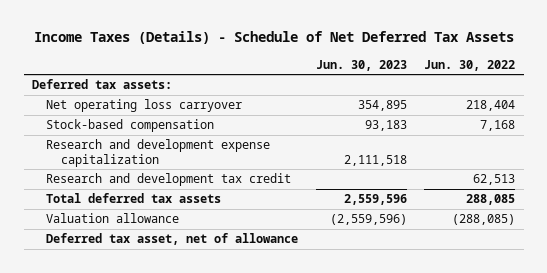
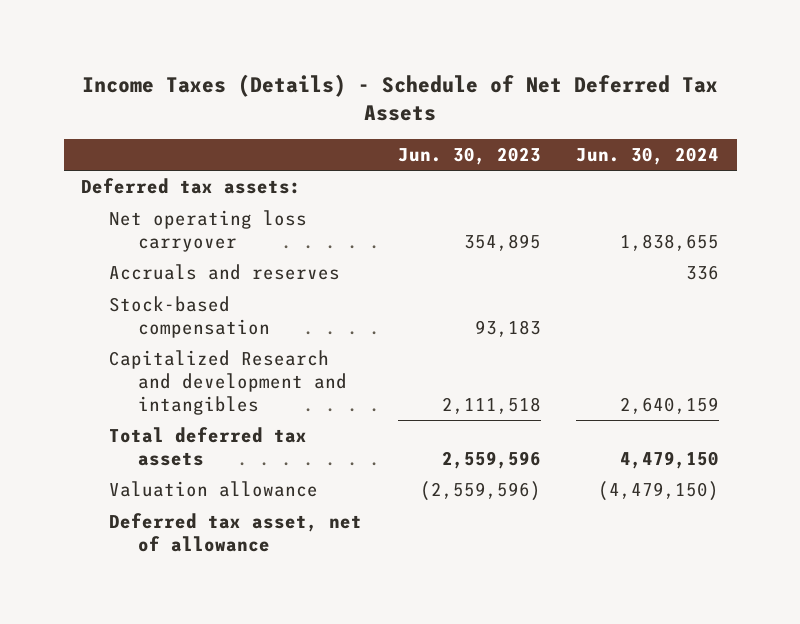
- | Jun. 30, 2023 | Jun. 30, 2022
+ | Jun. 30, 2023 | Jun. 30, 2024
+ Accruals and reserves | | 336
- Research and development expense capitalization | 2,111,518 |
- Research and development tax credit | | 62,513
+ Capitalized Research and development and intangibles | 2,111,518 | 2,640,159

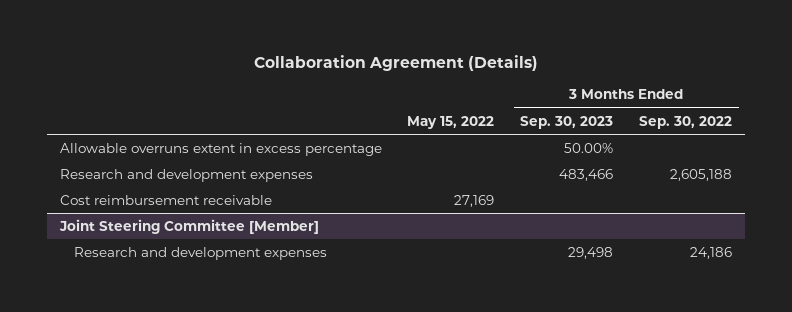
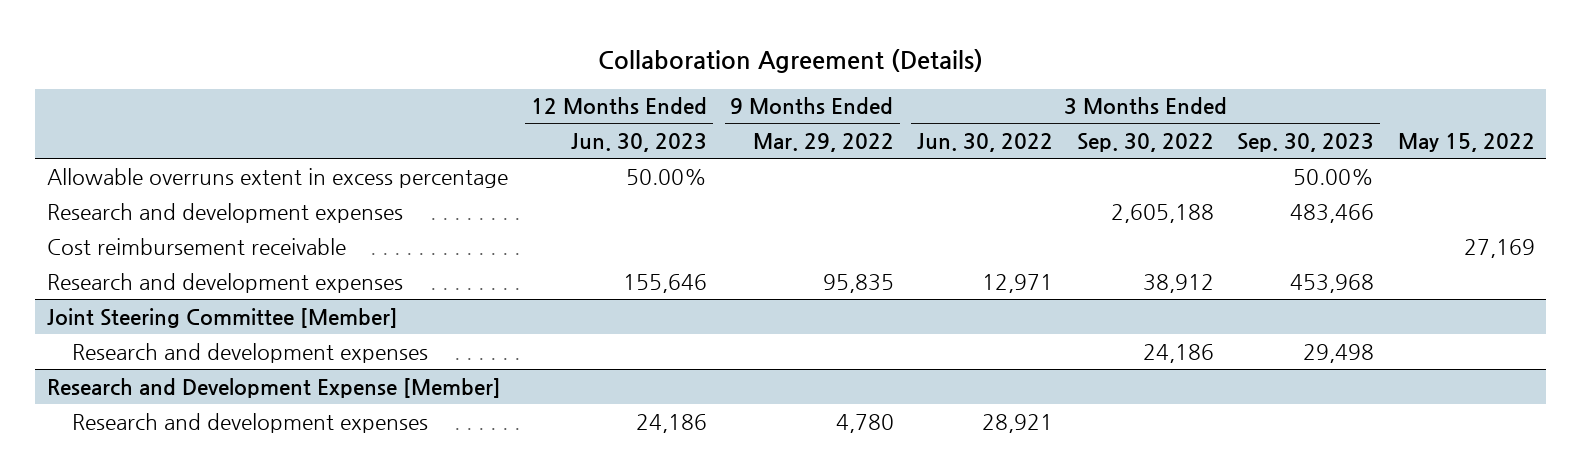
- | May 15, 2022 | 3 Months Ended Sep. 30, 2023 | 3 Months Ended Sep. 30, 2022
+ | 12 Months Ended Jun. 30, 2023 | 9 Months Ended Mar. 29, 2022 | 3 Months Ended Jun. 30, 2022 | 3 Months Ended Sep. 30, 2022 | 3 Months Ended Sep. 30, 2023 | May 15, 2022
+ Research and development expenses | 155,646 | 95,835 | 12,971 | 38,912 | 453,968 |
+ Research and Development Expense [Member]
+ Research and development expenses | 24,186 | 4,780 | 28,921 | | |

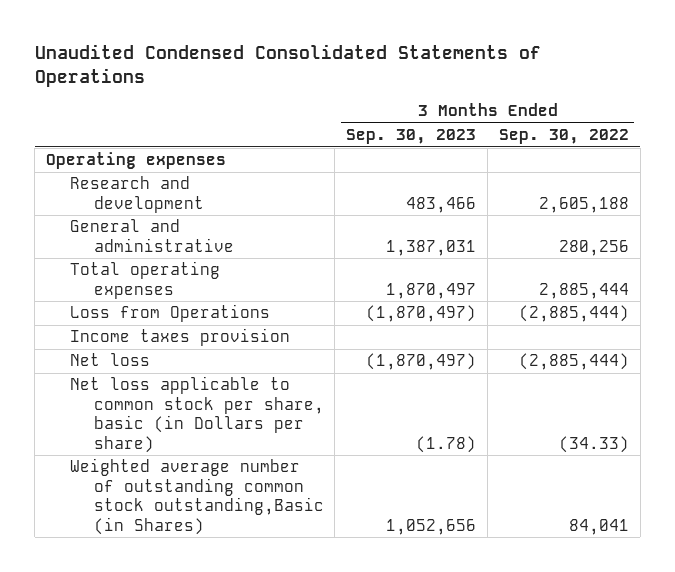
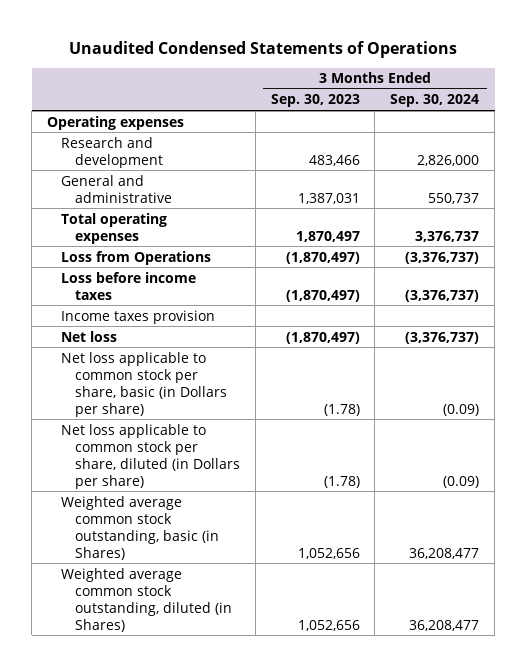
- Unaudited Condensed Consolidated Statements of Operations
+ Unaudited Condensed Statements of Operations
- | 3 Months Ended Sep. 30, 2023 | 3 Months Ended Sep. 30, 2022
+ | 3 Months Ended Sep. 30, 2023 | 3 Months Ended Sep. 30, 2024
+ Loss before income taxes | (1,870,497) | (3,376,737)
- Weighted average number of outstanding common stock outstanding,Basic (in Shares) | 1,052,656 | 84,041
+ Net loss applicable to common stock per share, diluted (in Dollars per share) | (1.78) | (0.09)
+ Weighted average common stock outstanding, basic (in Shares) | 1,052,656 | 36,208,477
+ Weighted average common stock outstanding, diluted (in Shares) | 1,052,656 | 36,208,477

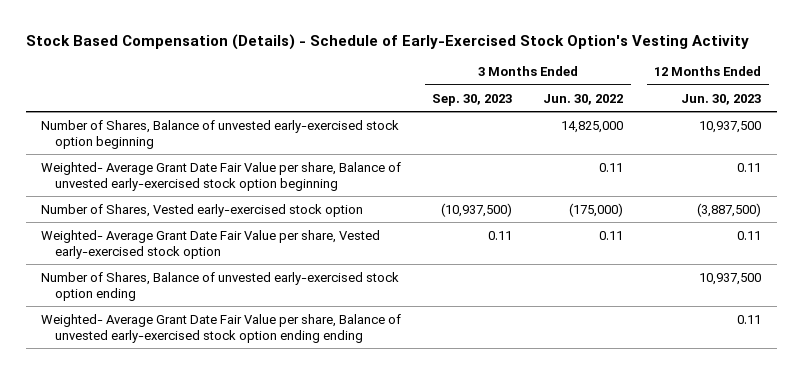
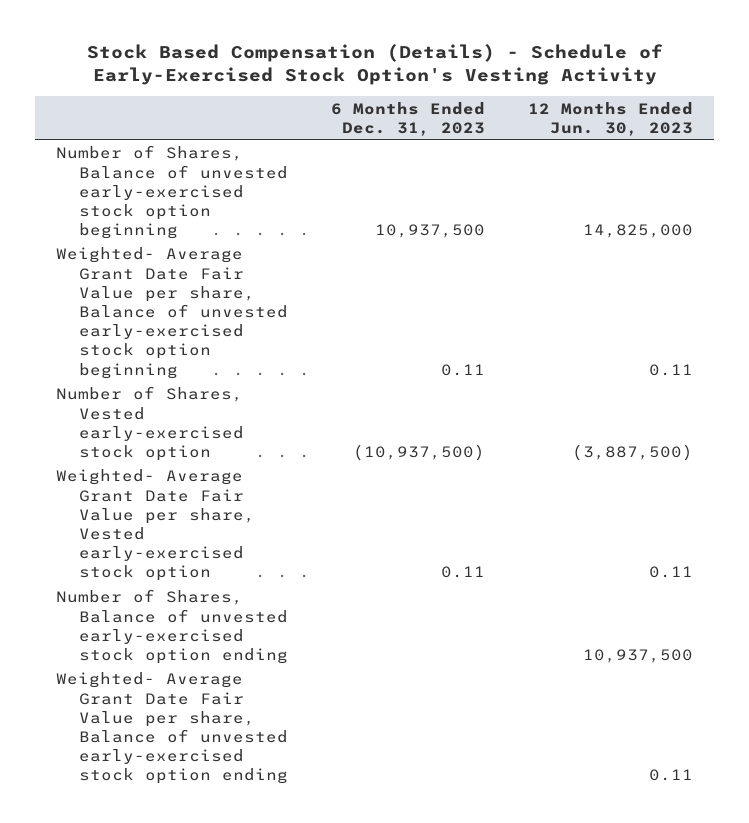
- | 3 Months Ended Sep. 30, 2023 | 3 Months Ended Jun. 30, 2022 | 12 Months Ended Jun. 30, 2023
+ | 6 Months Ended Dec. 31, 2023 | 12 Months Ended Jun. 30, 2023
- Number of Shares, Balance of unvested early-exercised stock option beginning | | 14,825,000 | 10,937,500
+ Number of Shares, Balance of unvested early-exercised stock option beginning | 10,937,500 | 14,825,000
- Weighted- Average Grant Date Fair Value per share, Balance of unvested early-exercised stock option ending ending | | | 0.11
+ Weighted- Average Grant Date Fair Value per share, Balance of unvested early-exercised stock option ending | | 0.11

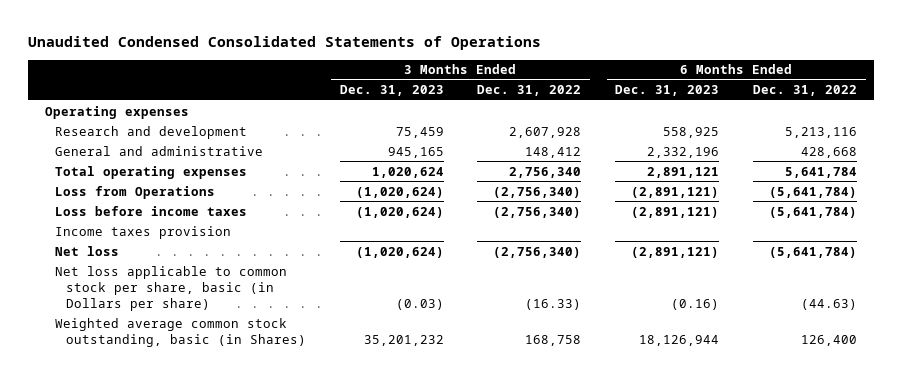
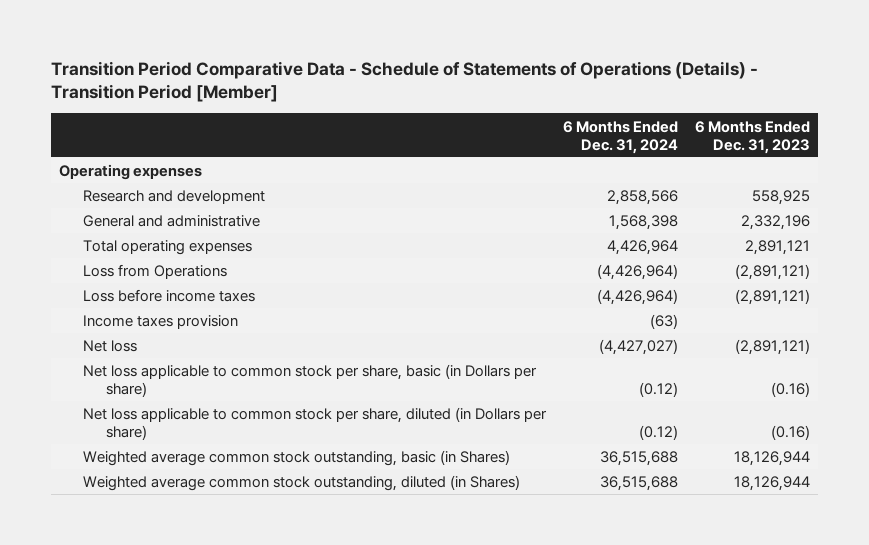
- Unaudited Condensed Consolidated Statements of Operations
+ Transition Period Comparative Data - Schedule of Statements of Operations (Details) - Transition Period [Member]
- | 3 Months Ended Dec. 31, 2023 | 3 Months Ended Dec. 31, 2022 | 6 Months Ended Dec. 31, 2023 | 6 Months Ended Dec. 31, 2022
+ | 6 Months Ended Dec. 31, 2024 | 6 Months Ended Dec. 31, 2023
+ Net loss applicable to common stock per share, diluted (in Dollars per share) | (0.12) | (0.16)
+ Weighted average common stock outstanding, diluted (in Shares) | 36,515,688 | 18,126,944

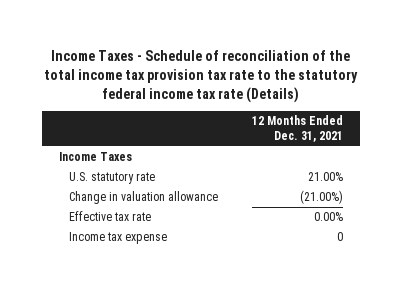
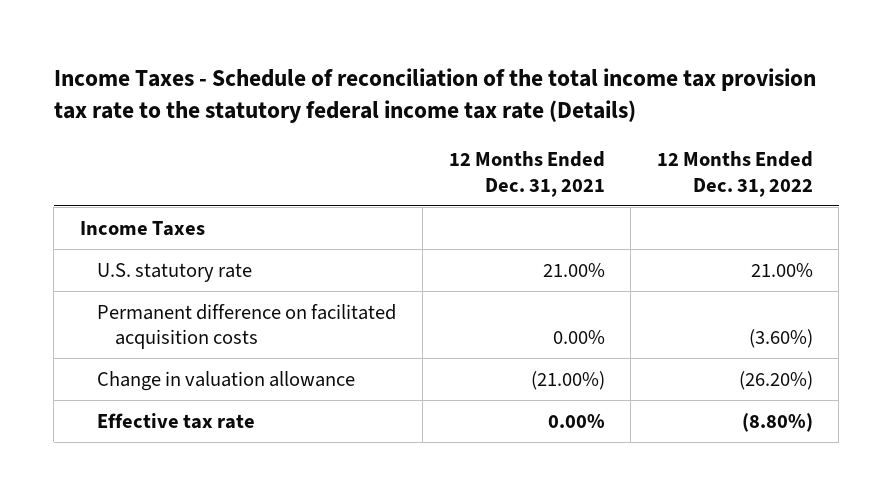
- | 12 Months Ended Dec. 31, 2021
+ | 12 Months Ended Dec. 31, 2021 | 12 Months Ended Dec. 31, 2022
+ Permanent difference on facilitated acquisition costs | 0.00% | (3.60%)
- Income tax expense | 0

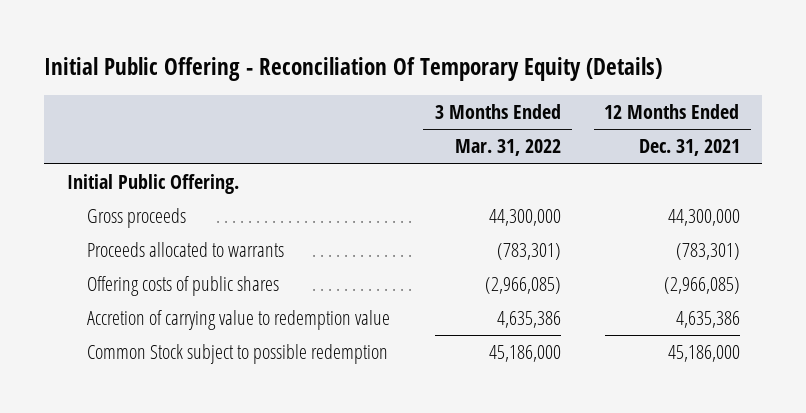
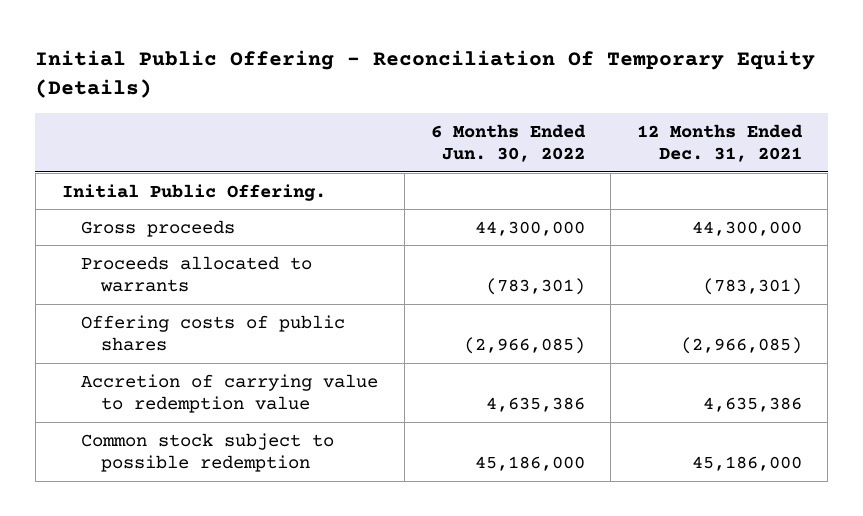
- | 3 Months Ended Mar. 31, 2022 | 12 Months Ended Dec. 31, 2021
+ | 6 Months Ended Jun. 30, 2022 | 12 Months Ended Dec. 31, 2021
- Common Stock subject to possible redemption | 45,186,000 | 45,186,000
+ Common stock subject to possible redemption | 45,186,000 | 45,186,000

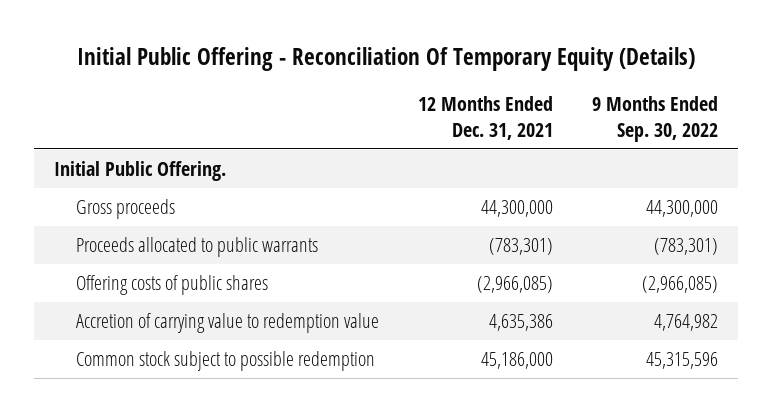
- | 6 Months Ended Jun. 30, 2022 | 12 Months Ended Dec. 31, 2021
+ | 12 Months Ended Dec. 31, 2021 | 9 Months Ended Sep. 30, 2022
- Proceeds allocated to warrants | (783,301) | (783,301)
+ Proceeds allocated to public warrants | (783,301) | (783,301)

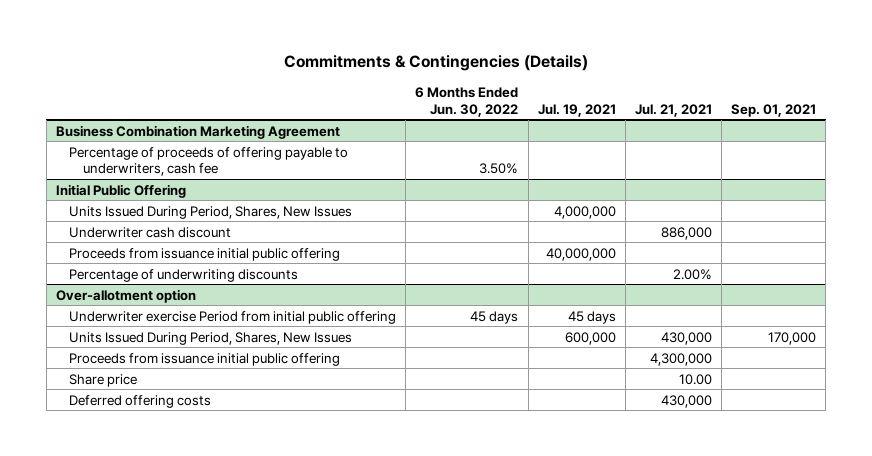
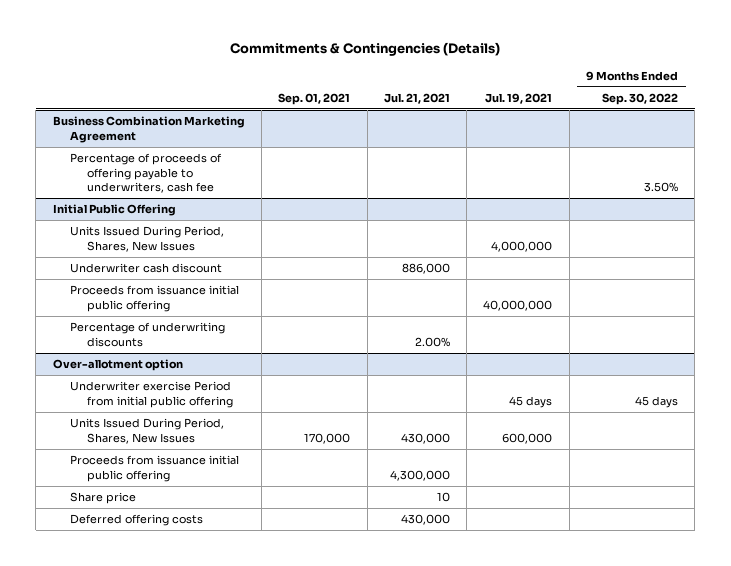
- | 6 Months Ended Jun. 30, 2022 | Jul. 19, 2021 | Jul. 21, 2021 | Sep. 01, 2021
+ | Sep. 01, 2021 | Jul. 21, 2021 | Jul. 19, 2021 | 9 Months Ended Sep. 30, 2022
@ Over-allotment option
- Share price | | | 10.00 |
+ Share price | | 10 | |

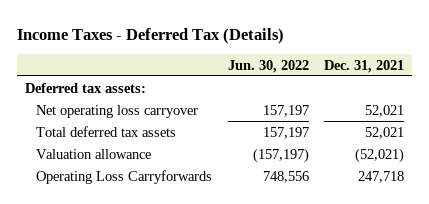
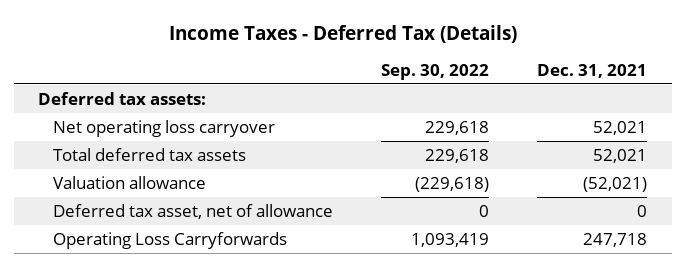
- | Jun. 30, 2022 | Dec. 31, 2021
+ | Sep. 30, 2022 | Dec. 31, 2021
+ Deferred tax asset, net of allowance | 0 | 0

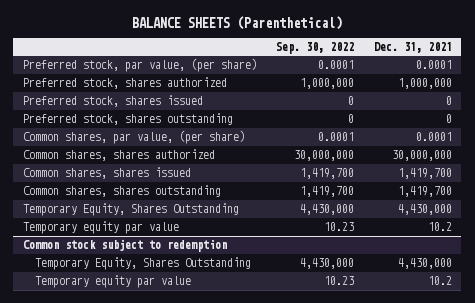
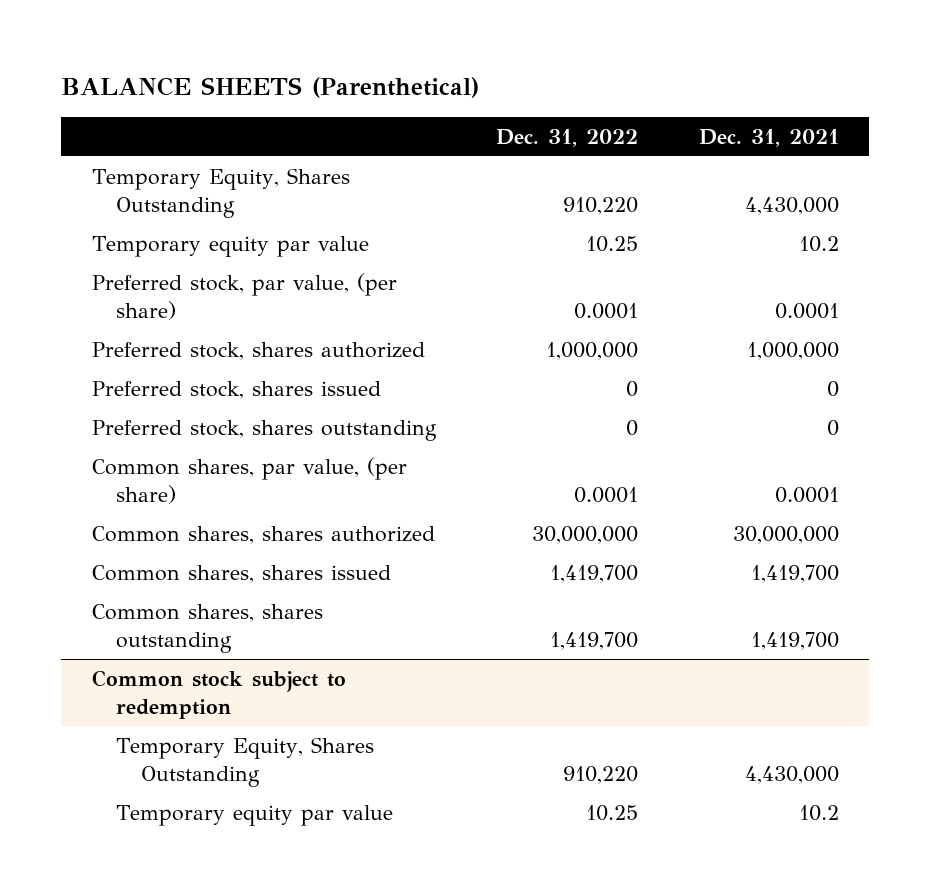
- | Sep. 30, 2022 | Dec. 31, 2021
+ | Dec. 31, 2022 | Dec. 31, 2021
moved up: Temporary Equity, Shares Outstanding | 910,220 | 4,430,000
moved up: Temporary equity par value | 10.25 | 10.2

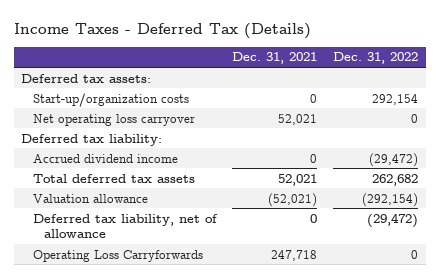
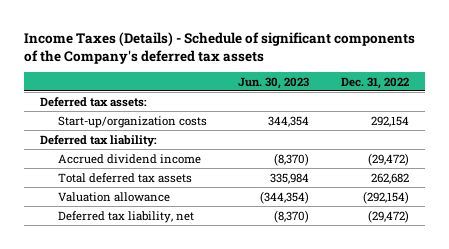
- Income Taxes - Deferred Tax (Details)
+ Income Taxes (Details) - Schedule of significant components of the Company's deferred tax assets
- | Dec. 31, 2021 | Dec. 31, 2022
+ | Jun. 30, 2023 | Dec. 31, 2022
- Net operating loss carryover | 52,021 | 0
- Deferred tax liability, net of allowance | 0 | (29,472)
- Operating Loss Carryforwards | 247,718 | 0
+ Deferred tax liability, net | (8,370) | (29,472)

